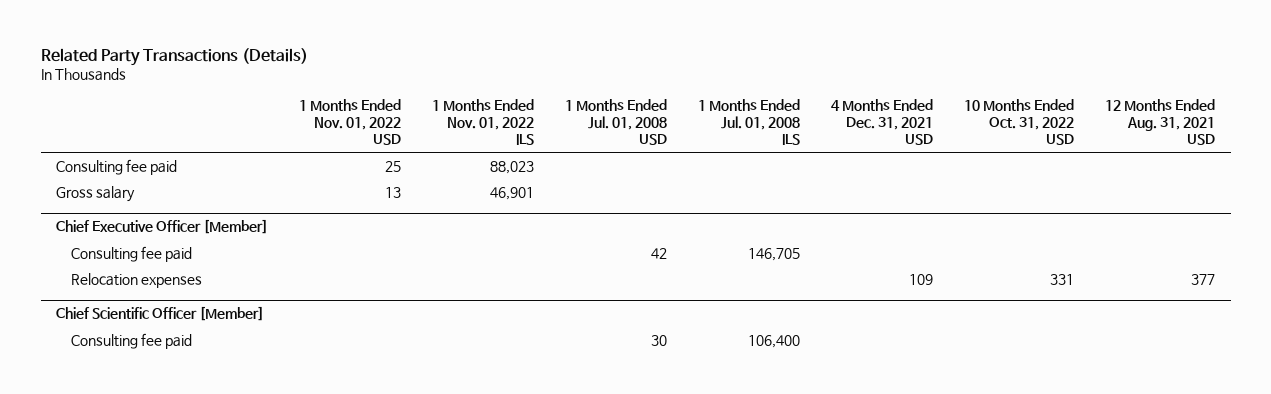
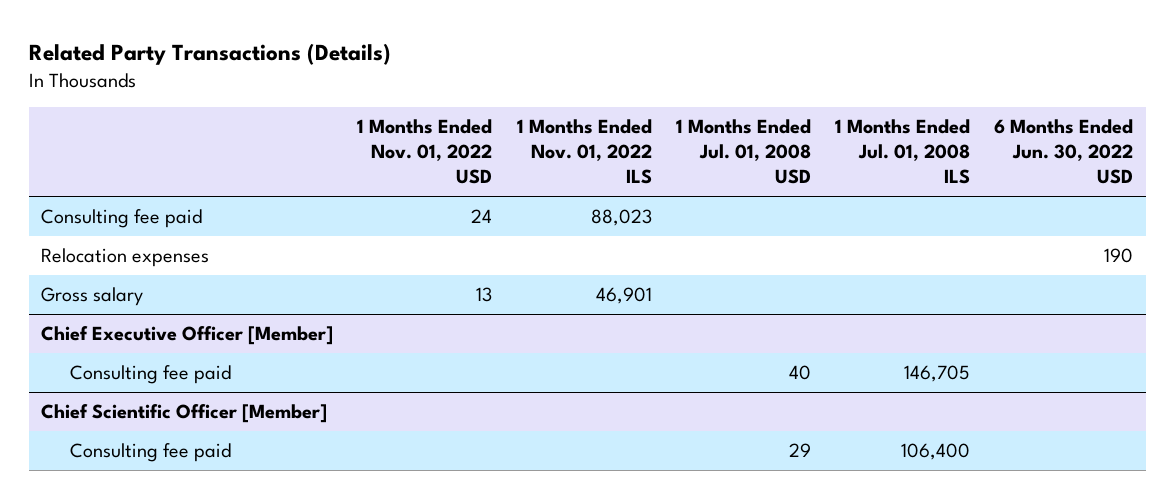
- | 1 Months Ended Nov. 01, 2022 USD | 1 Months Ended Nov. 01, 2022 ILS | 1 Months Ended Jul. 01, 2008 USD | 1 Months Ended Jul. 01, 2008 ILS | 4 Months Ended Dec. 31, 2021 USD | 10 Months Ended Oct. 31, 2022 USD | 12 Months Ended Aug. 31, 2021 USD
+ | 1 Months Ended Nov. 01, 2022 USD | 1 Months Ended Nov. 01, 2022 ILS | 1 Months Ended Jul. 01, 2008 USD | 1 Months Ended Jul. 01, 2008 ILS | 6 Months Ended Jun. 30, 2022 USD
- Consulting fee paid | 25 | 88,023 | | | | |
+ Consulting fee paid | 24 | 88,023 | | |
+ Relocation expenses | | | | | 190
@ Chief Executive Officer [Member]
- Consulting fee paid | | | 42 | 146,705 | | |
- Relocation expenses | | | | | 109 | 331 | 377
+ Consulting fee paid | | | 40 | 146,705 |
@ Chief Scientific Officer [Member]
- Consulting fee paid | | | 30 | 106,400 | | |
+ Consulting fee paid | | | 29 | 106,400 |

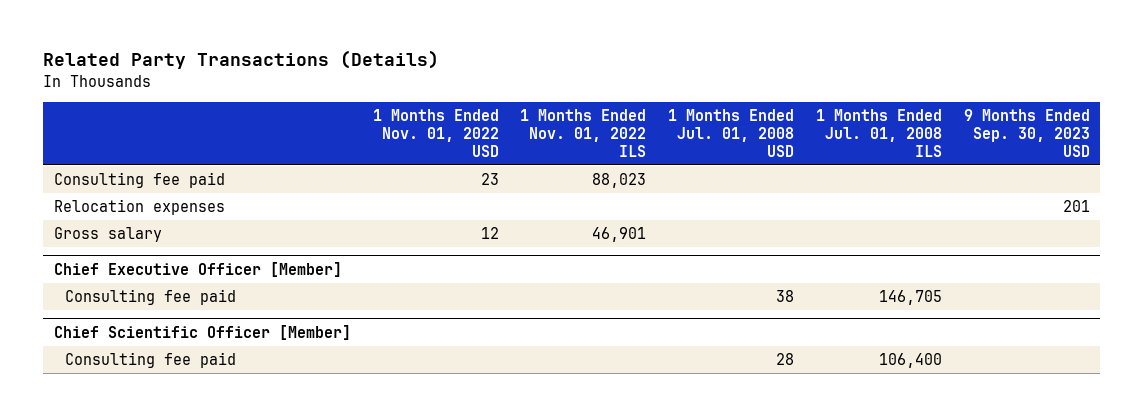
- | 1 Months Ended Nov. 01, 2022 USD | 1 Months Ended Nov. 01, 2022 ILS | 1 Months Ended Jul. 01, 2008 USD | 1 Months Ended Jul. 01, 2008 ILS | 6 Months Ended Jun. 30, 2022 USD
+ | 1 Months Ended Nov. 01, 2022 USD | 1 Months Ended Nov. 01, 2022 ILS | 1 Months Ended Jul. 01, 2008 USD | 1 Months Ended Jul. 01, 2008 ILS | 9 Months Ended Sep. 30, 2023 USD
- Consulting fee paid | 24 | 88,023 | | |
+ Consulting fee paid | 23 | 88,023 | | |
- Gross salary | 13 | 46,901 | | |
+ Gross salary | 12 | 46,901 | | |
@ Chief Executive Officer [Member]
- Consulting fee paid | | | 40 | 146,705 |
+ Consulting fee paid | | | 38 | 146,705 |
@ Chief Scientific Officer [Member]
- Consulting fee paid | | | 29 | 106,400 |
+ Consulting fee paid | | | 28 | 106,400 |

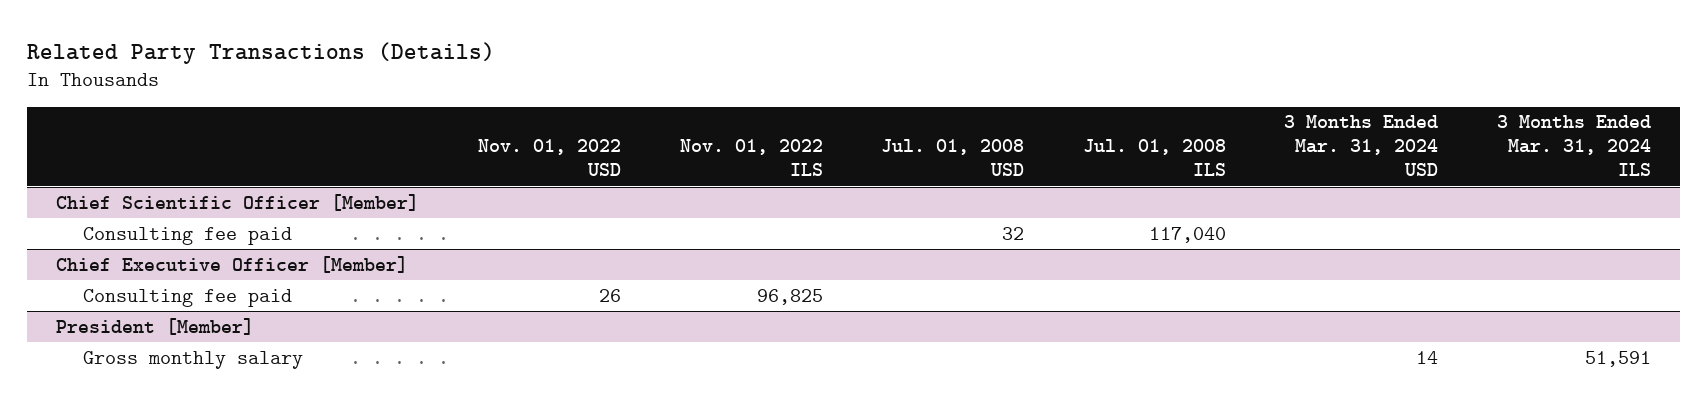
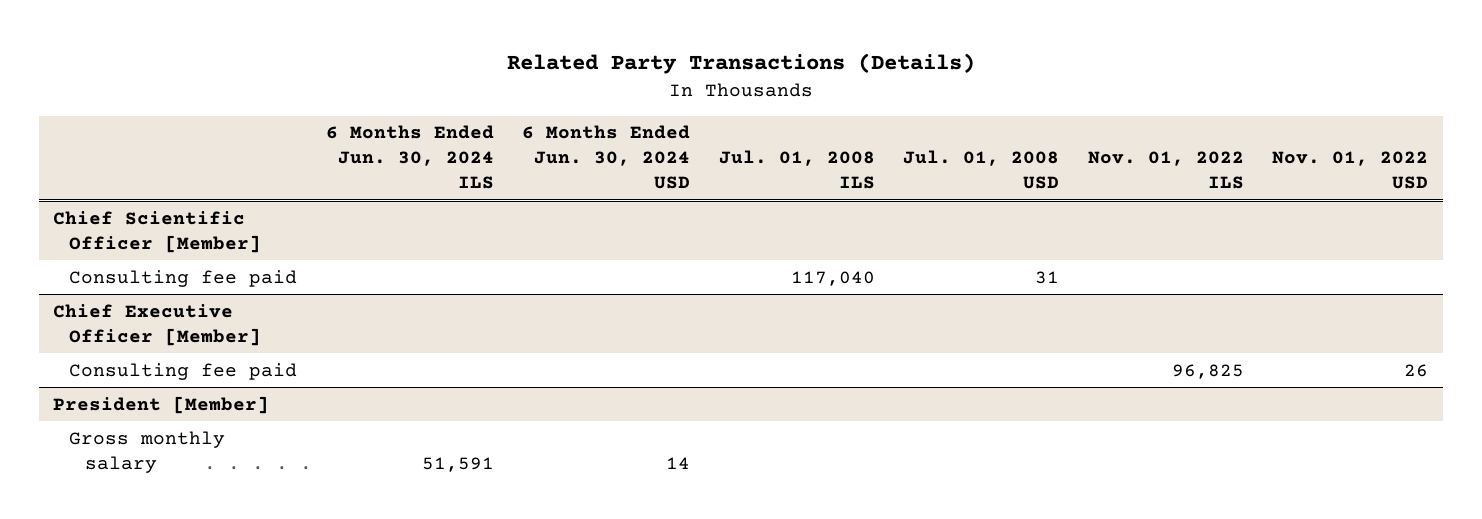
- | Nov. 01, 2022 USD | Nov. 01, 2022 ILS | Jul. 01, 2008 USD | Jul. 01, 2008 ILS | 3 Months Ended Mar. 31, 2024 USD | 3 Months Ended Mar. 31, 2024 ILS
+ | 6 Months Ended Jun. 30, 2024 ILS | 6 Months Ended Jun. 30, 2024 USD | Jul. 01, 2008 ILS | Jul. 01, 2008 USD | Nov. 01, 2022 ILS | Nov. 01, 2022 USD
@ Chief Scientific Officer [Member]
- Consulting fee paid | | | 32 | 117,040 | |
+ Consulting fee paid | | | 117,040 | 31 | |

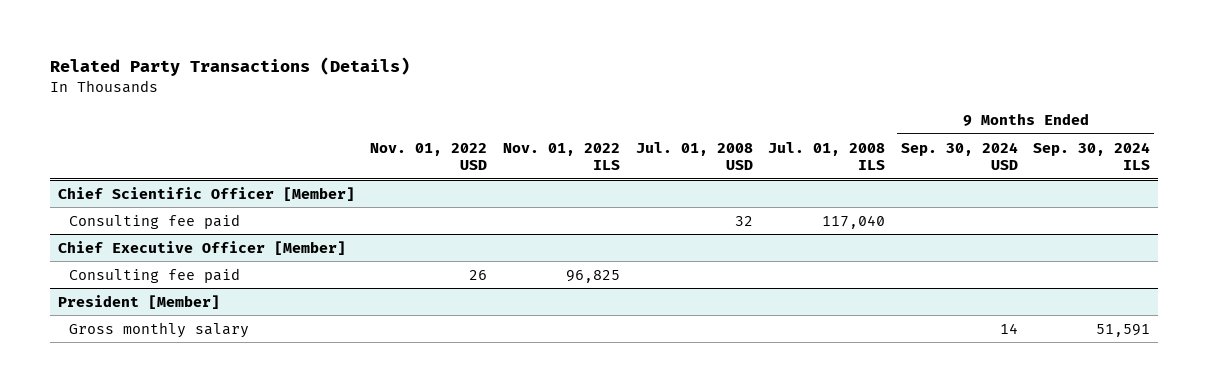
- | 6 Months Ended Jun. 30, 2024 ILS | 6 Months Ended Jun. 30, 2024 USD | Jul. 01, 2008 ILS | Jul. 01, 2008 USD | Nov. 01, 2022 ILS | Nov. 01, 2022 USD
+ | Nov. 01, 2022 USD | Nov. 01, 2022 ILS | Jul. 01, 2008 USD | Jul. 01, 2008 ILS | 9 Months Ended Sep. 30, 2024 USD | 9 Months Ended Sep. 30, 2024 ILS
@ Chief Scientific Officer [Member]
- Consulting fee paid | | | 117,040 | 31 | |
+ Consulting fee paid | | | 32 | 117,040 | |

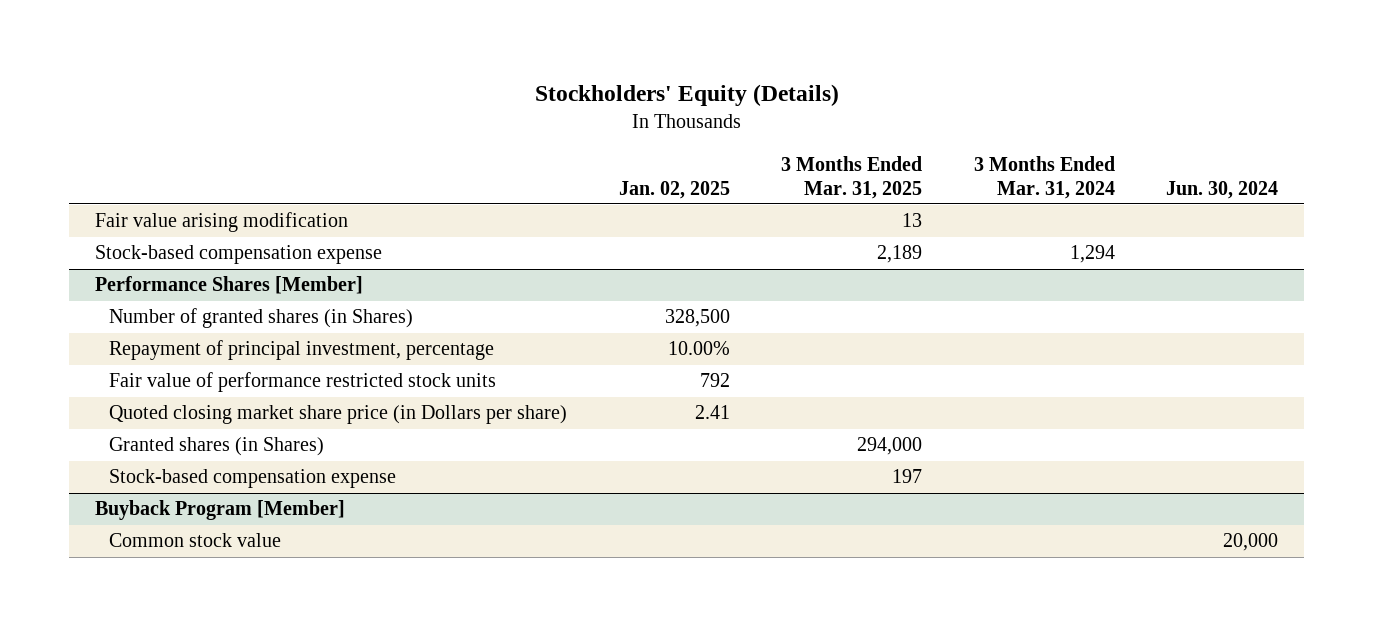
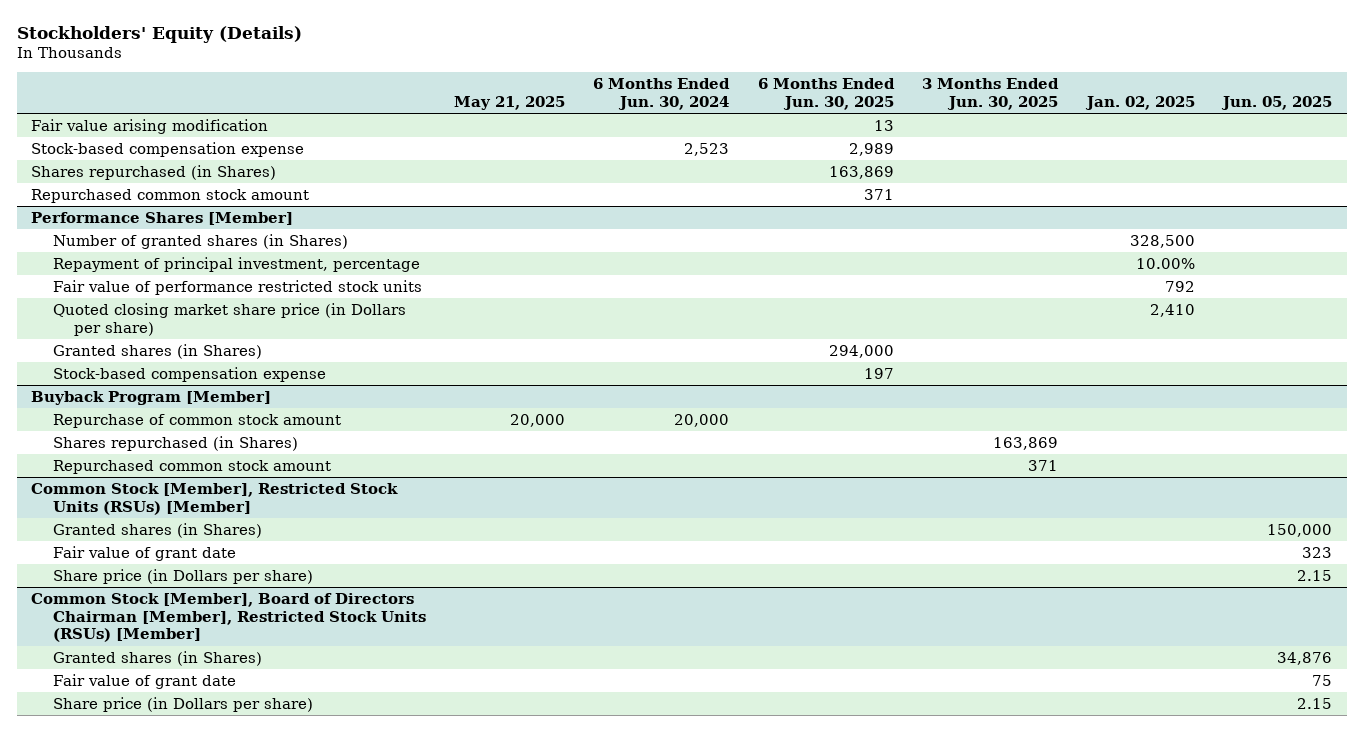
- | Jan. 02, 2025 | 3 Months Ended Mar. 31, 2025 | 3 Months Ended Mar. 31, 2024 | Jun. 30, 2024
+ | May 21, 2025 | 6 Months Ended Jun. 30, 2024 | 6 Months Ended Jun. 30, 2025 | 3 Months Ended Jun. 30, 2025 | Jan. 02, 2025 | Jun. 05, 2025
+ Shares repurchased (in Shares) | | | 163,869 | | |
+ Repurchased common stock amount | | | 371 | | |
@ Performance Shares [Member]
- Quoted closing market share price (in Dollars per share) | 2.41 | | |
+ Quoted closing market share price (in Dollars per share) | | | | | 2,410 |
@ Buyback Program [Member]
- Common stock value | | | | 20,000
+ Repurchase of common stock amount | 20,000 | 20,000 | | | |
+ Shares repurchased (in Shares) | | | | 163,869 | |
+ Repurchased common stock amount | | | | 371 | |
+ Common Stock [Member], Restricted Stock Units (RSUs) [Member]
+ Granted shares (in Shares) | | | | | | 150,000
+ Fair value of grant date | | | | | | 323
+ Share price (in Dollars per share) | | | | | | 2.15
+ Common Stock [Member], Board of Directors Chairman [Member], Restricted Stock Units (RSUs) [Member]
+ Granted shares (in Shares) | | | | | | 34,876
+ Fair value of grant date | | | | | | 75
+ Share price (in Dollars per share) | | | | | | 2.15

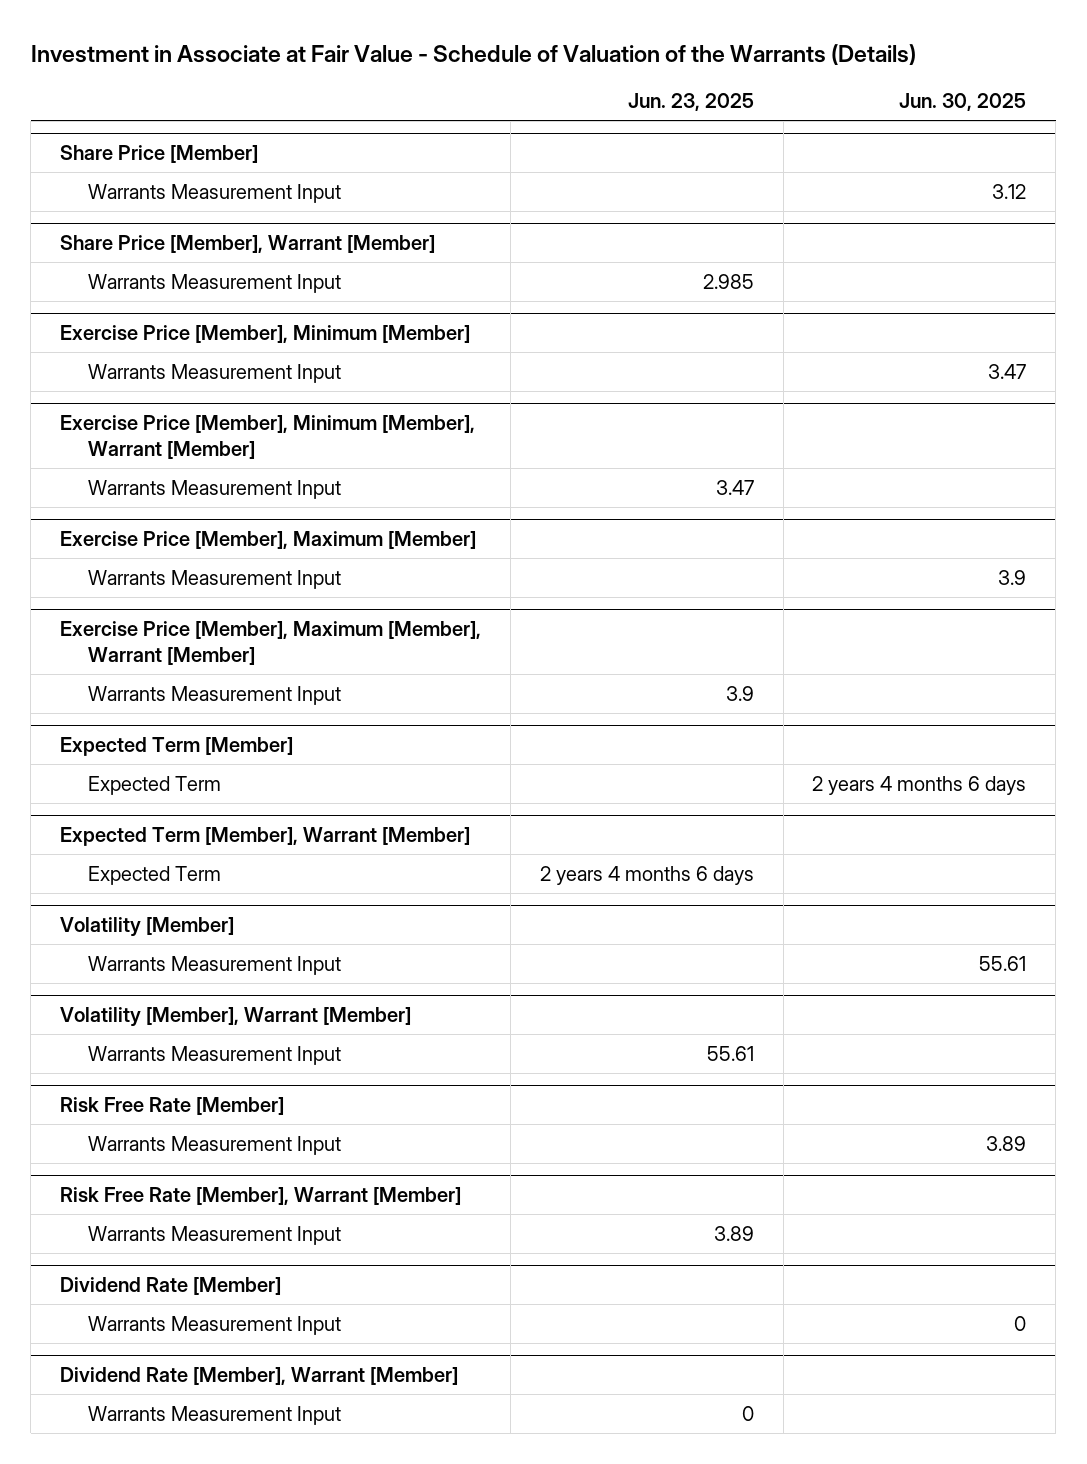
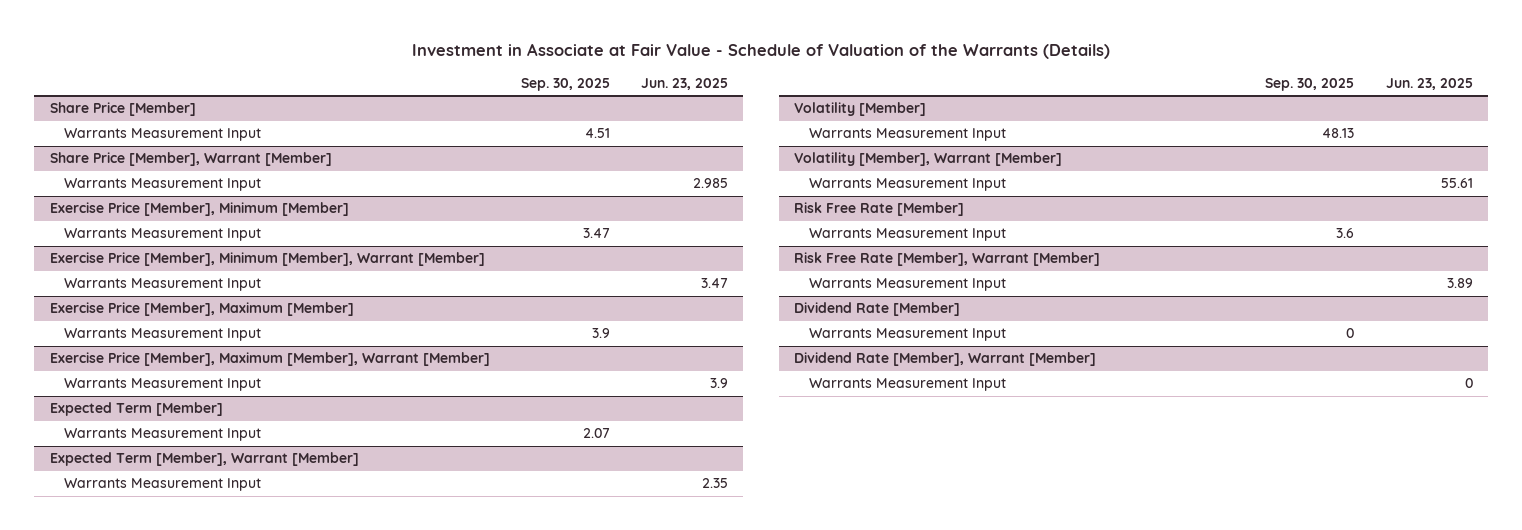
- | Jun. 23, 2025 | Jun. 30, 2025
+ | Sep. 30, 2025 | Jun. 23, 2025
@ Expected Term [Member]
- Expected Term | | 2 years 4 months 6 days
+ Warrants Measurement Input | 2.07 |
@ Expected Term [Member], Warrant [Member]
- Expected Term | 2 years 4 months 6 days |
+ Warrants Measurement Input | | 2.35

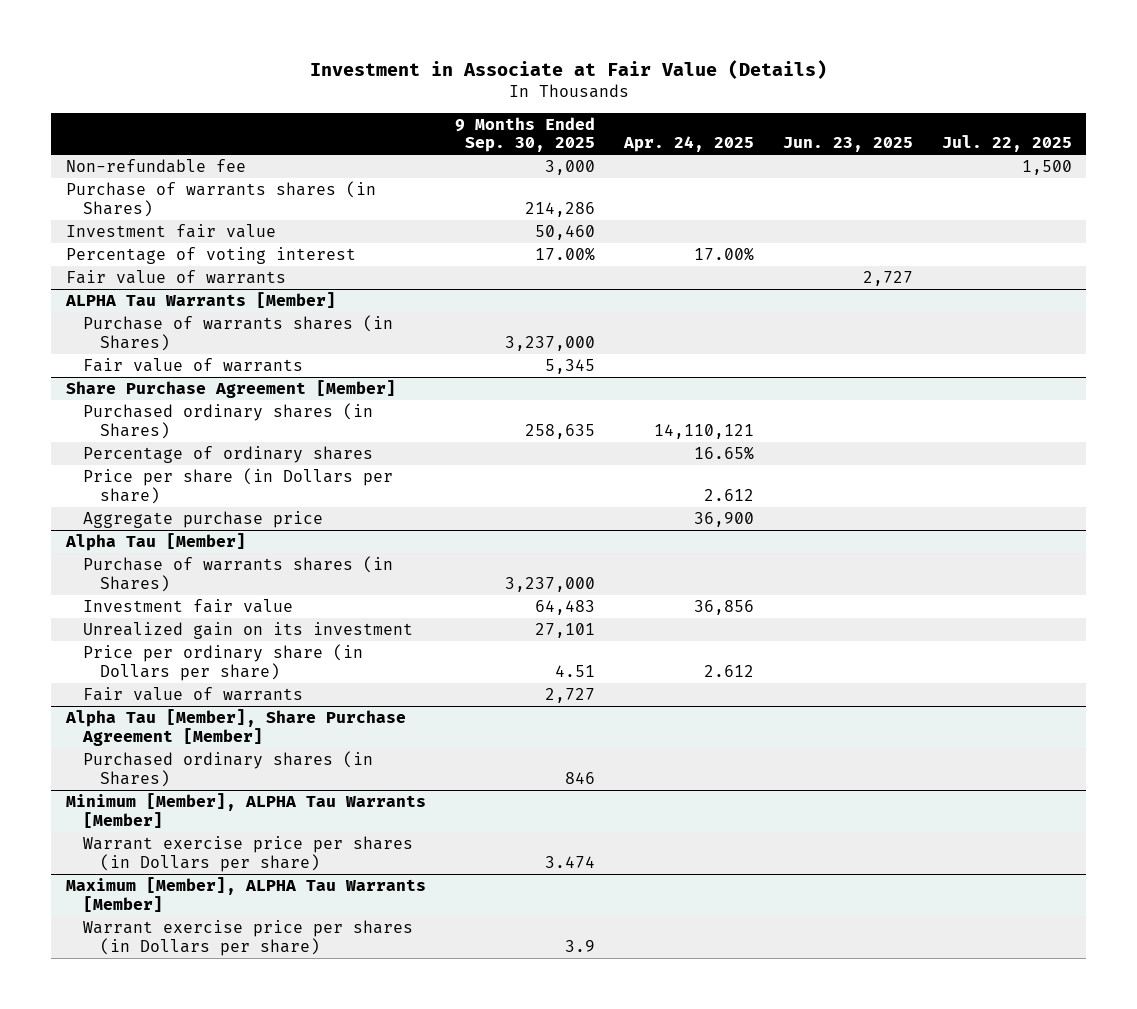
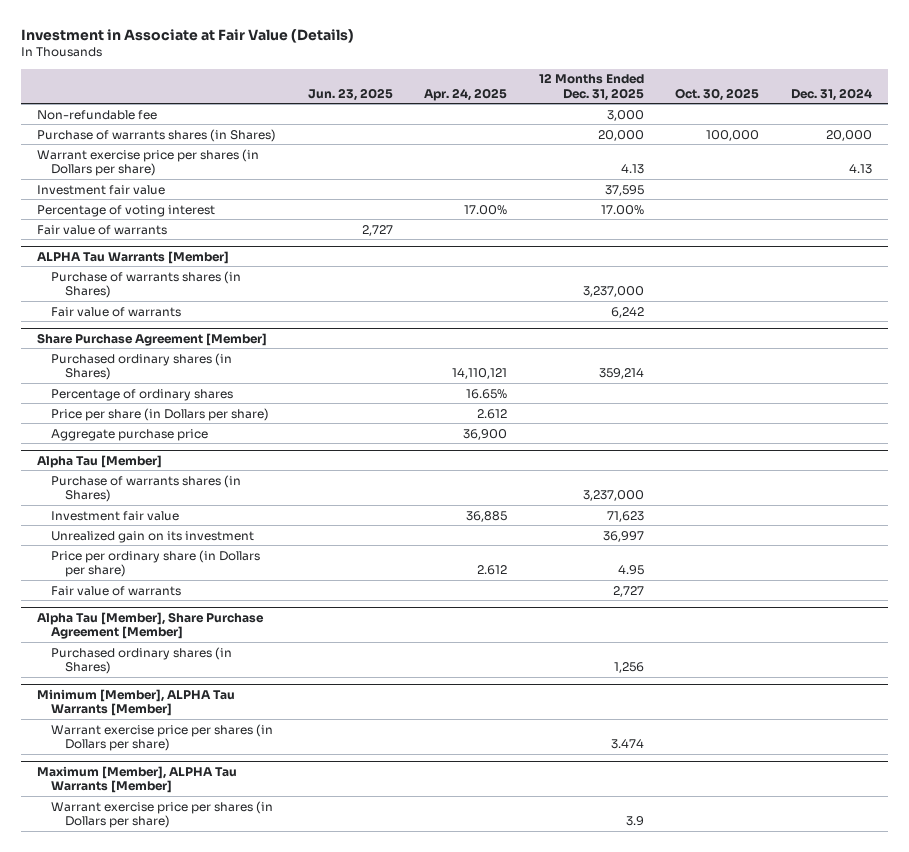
- | 9 Months Ended Sep. 30, 2025 | Apr. 24, 2025 | Jun. 23, 2025 | Jul. 22, 2025
+ | Jun. 23, 2025 | Apr. 24, 2025 | 12 Months Ended Dec. 31, 2025 | Oct. 30, 2025 | Dec. 31, 2024
+ Warrant exercise price per shares (in Dollars per share) | | | 4.13 | | 4.13
@ Alpha Tau [Member]
- Investment fair value | 64,483 | 36,856 | |
+ Investment fair value | | 36,885 | 71,623 | |

